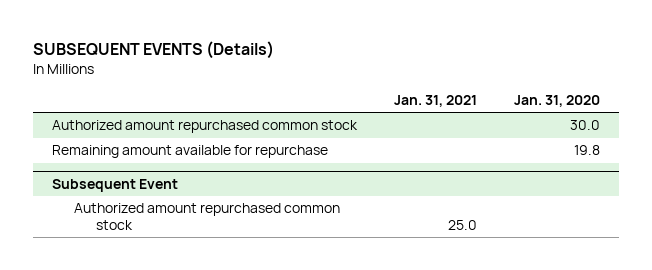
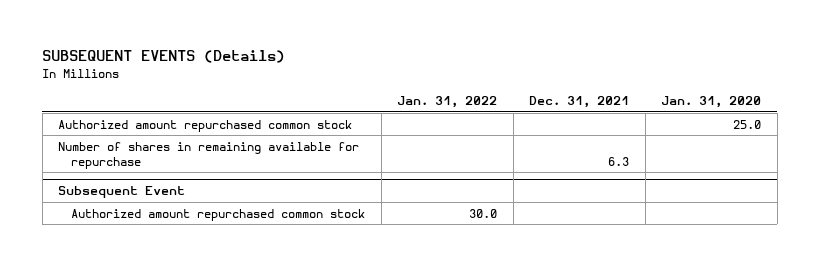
- | Jan. 31, 2021 | Jan. 31, 2020
+ | Jan. 31, 2022 | Dec. 31, 2021 | Jan. 31, 2020
- Authorized amount repurchased common stock | | 30.0
- Remaining amount available for repurchase | | 19.8
+ Authorized amount repurchased common stock | | | 25.0
+ Number of shares in remaining available for repurchase | | 6.3 |

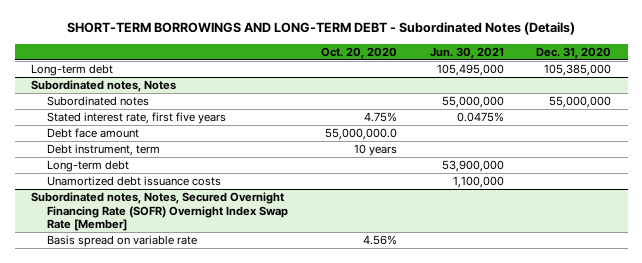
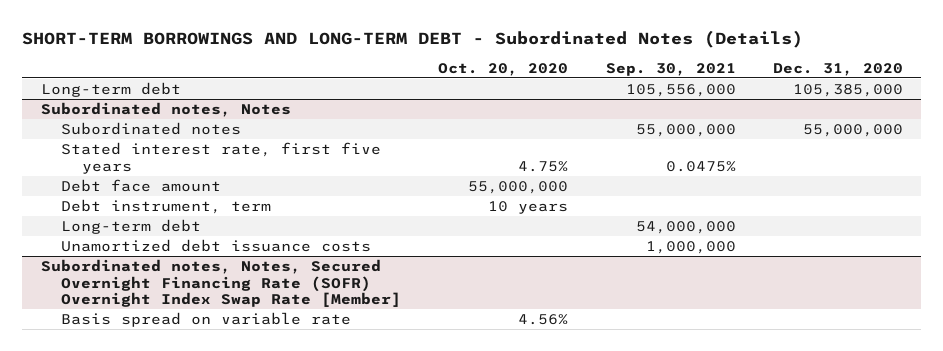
- | Oct. 20, 2020 | Jun. 30, 2021 | Dec. 31, 2020
+ | Oct. 20, 2020 | Sep. 30, 2021 | Dec. 31, 2020
@ Subordinated notes, Notes
- Debt face amount | 55,000,000.0 | |
+ Debt face amount | 55,000,000 | |

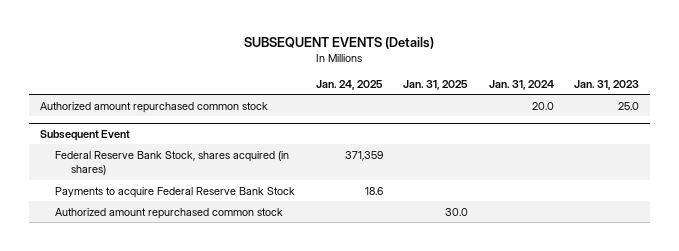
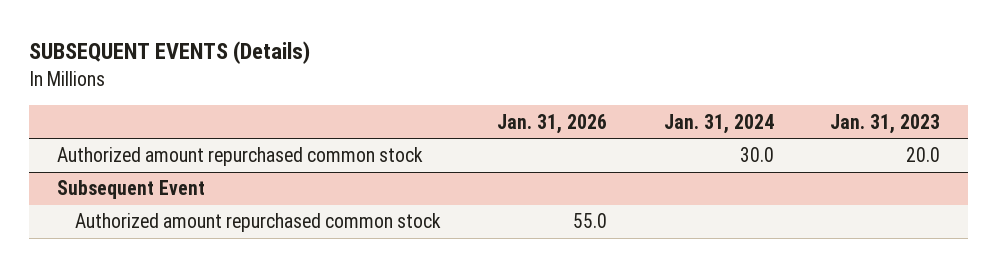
- | Jan. 24, 2025 | Jan. 31, 2025 | Jan. 31, 2024 | Jan. 31, 2023
+ | Jan. 31, 2026 | Jan. 31, 2024 | Jan. 31, 2023
- Authorized amount repurchased common stock | | | 20.0 | 25.0
+ Authorized amount repurchased common stock | | 30.0 | 20.0
@ Subsequent Event
- Federal Reserve Bank Stock, shares acquired (in shares) | 371,359 | | |
- Payments to acquire Federal Reserve Bank Stock | 18.6 | | |

